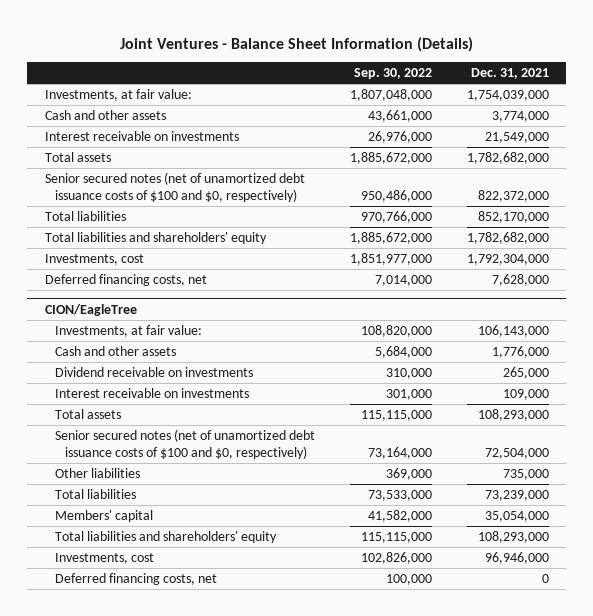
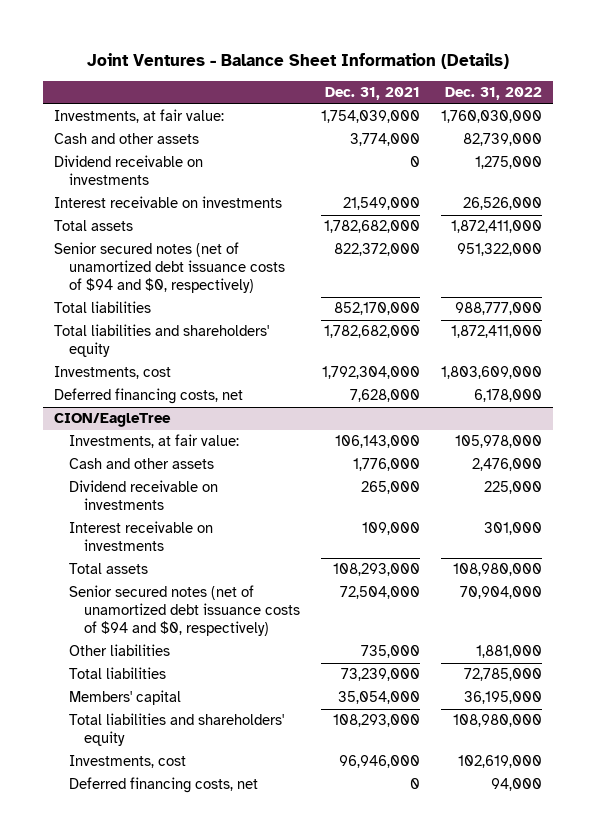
- | Sep. 30, 2022 | Dec. 31, 2021
+ | Dec. 31, 2021 | Dec. 31, 2022
+ Dividend receivable on investments | 0 | 1,275,000
- Senior secured notes (net of unamortized debt issuance costs of $100 and $0, respectively) | 950,486,000 | 822,372,000
+ Senior secured notes (net of unamortized debt issuance costs of $94 and $0, respectively) | 822,372,000 | 951,322,000
@ CION/EagleTree
- Senior secured notes (net of unamortized debt issuance costs of $100 and $0, respectively) | 73,164,000 | 72,504,000
+ Senior secured notes (net of unamortized debt issuance costs of $94 and $0, respectively) | 72,504,000 | 70,904,000

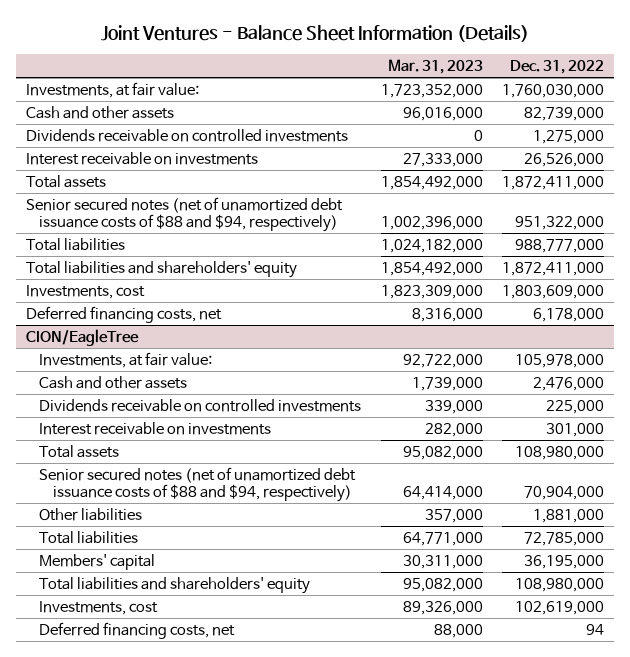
- | Dec. 31, 2021 | Dec. 31, 2022
+ | Mar. 31, 2023 | Dec. 31, 2022
- Dividend receivable on investments | 0 | 1,275,000
+ Dividends receivable on controlled investments | 0 | 1,275,000
- Senior secured notes (net of unamortized debt issuance costs of $94 and $0, respectively) | 822,372,000 | 951,322,000
+ Senior secured notes (net of unamortized debt issuance costs of $88 and $94, respectively) | 1,002,396,000 | 951,322,000
@ CION/EagleTree
- Dividend receivable on investments | 265,000 | 225,000
+ Dividends receivable on controlled investments | 339,000 | 225,000
- Senior secured notes (net of unamortized debt issuance costs of $94 and $0, respectively) | 72,504,000 | 70,904,000
+ Senior secured notes (net of unamortized debt issuance costs of $88 and $94, respectively) | 64,414,000 | 70,904,000
- Deferred financing costs, net | 0 | 94,000
+ Deferred financing costs, net | 88,000 | 94

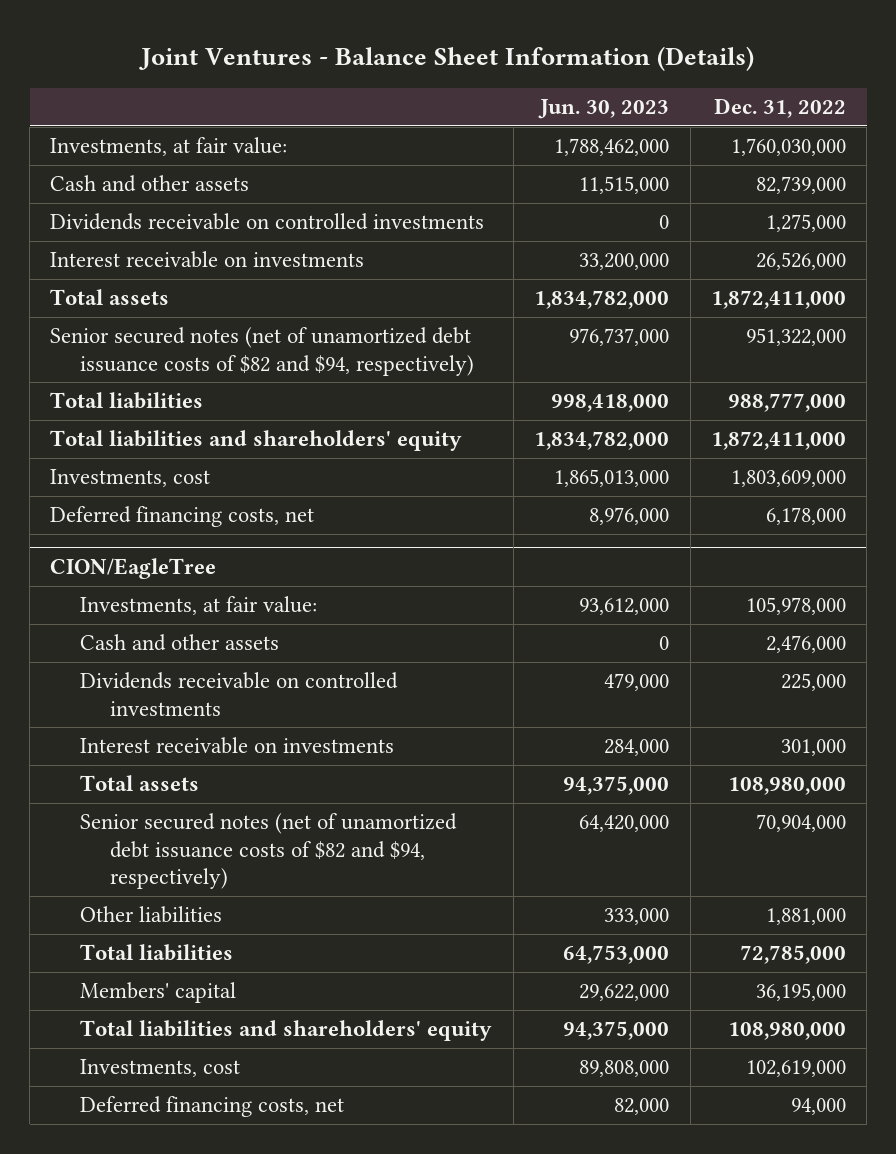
- | Mar. 31, 2023 | Dec. 31, 2022
+ | Jun. 30, 2023 | Dec. 31, 2022
- Senior secured notes (net of unamortized debt issuance costs of $88 and $94, respectively) | 1,002,396,000 | 951,322,000
+ Senior secured notes (net of unamortized debt issuance costs of $82 and $94, respectively) | 976,737,000 | 951,322,000
@ CION/EagleTree
- Senior secured notes (net of unamortized debt issuance costs of $88 and $94, respectively) | 64,414,000 | 70,904,000
+ Senior secured notes (net of unamortized debt issuance costs of $82 and $94, respectively) | 64,420,000 | 70,904,000
- Deferred financing costs, net | 88,000 | 94
+ Deferred financing costs, net | 82,000 | 94,000

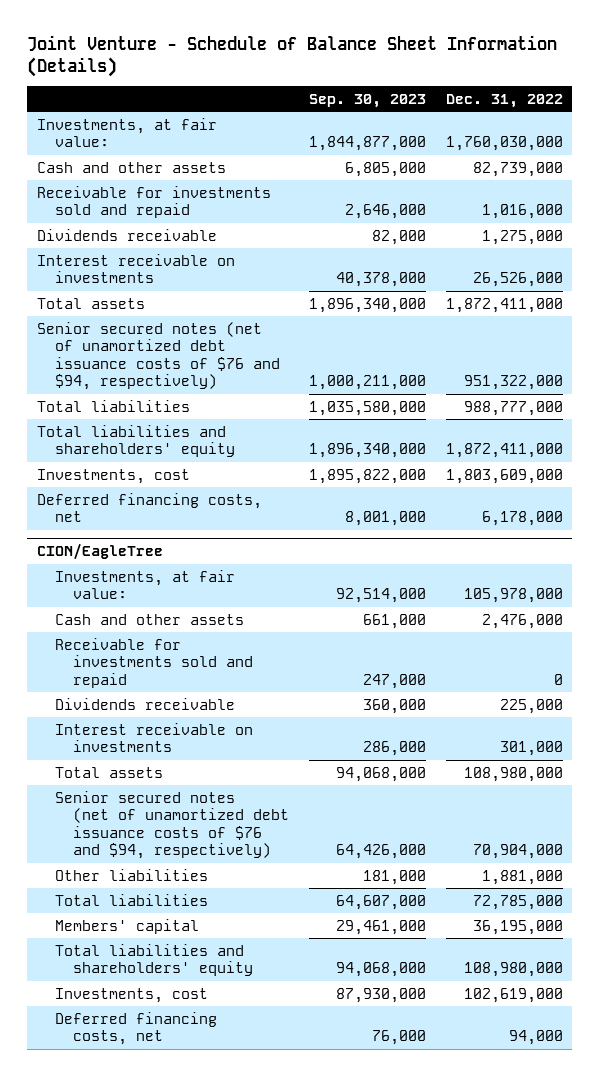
- Joint Ventures - Balance Sheet Information (Details)
+ Joint Venture - Schedule of Balance Sheet Information (Details)
- | Jun. 30, 2023 | Dec. 31, 2022
+ | Sep. 30, 2023 | Dec. 31, 2022
- Dividends receivable on controlled investments | 0 | 1,275,000
+ Receivable for investments sold and repaid | 2,646,000 | 1,016,000
+ Dividends receivable | 82,000 | 1,275,000
- Senior secured notes (net of unamortized debt issuance costs of $82 and $94, respectively) | 976,737,000 | 951,322,000
+ Senior secured notes (net of unamortized debt issuance costs of $76 and $94, respectively) | 1,000,211,000 | 951,322,000
@ CION/EagleTree
- Dividends receivable on controlled investments | 479,000 | 225,000
+ Receivable for investments sold and repaid | 247,000 | 0
+ Dividends receivable | 360,000 | 225,000
- Senior secured notes (net of unamortized debt issuance costs of $82 and $94, respectively) | 64,420,000 | 70,904,000
+ Senior secured notes (net of unamortized debt issuance costs of $76 and $94, respectively) | 64,426,000 | 70,904,000

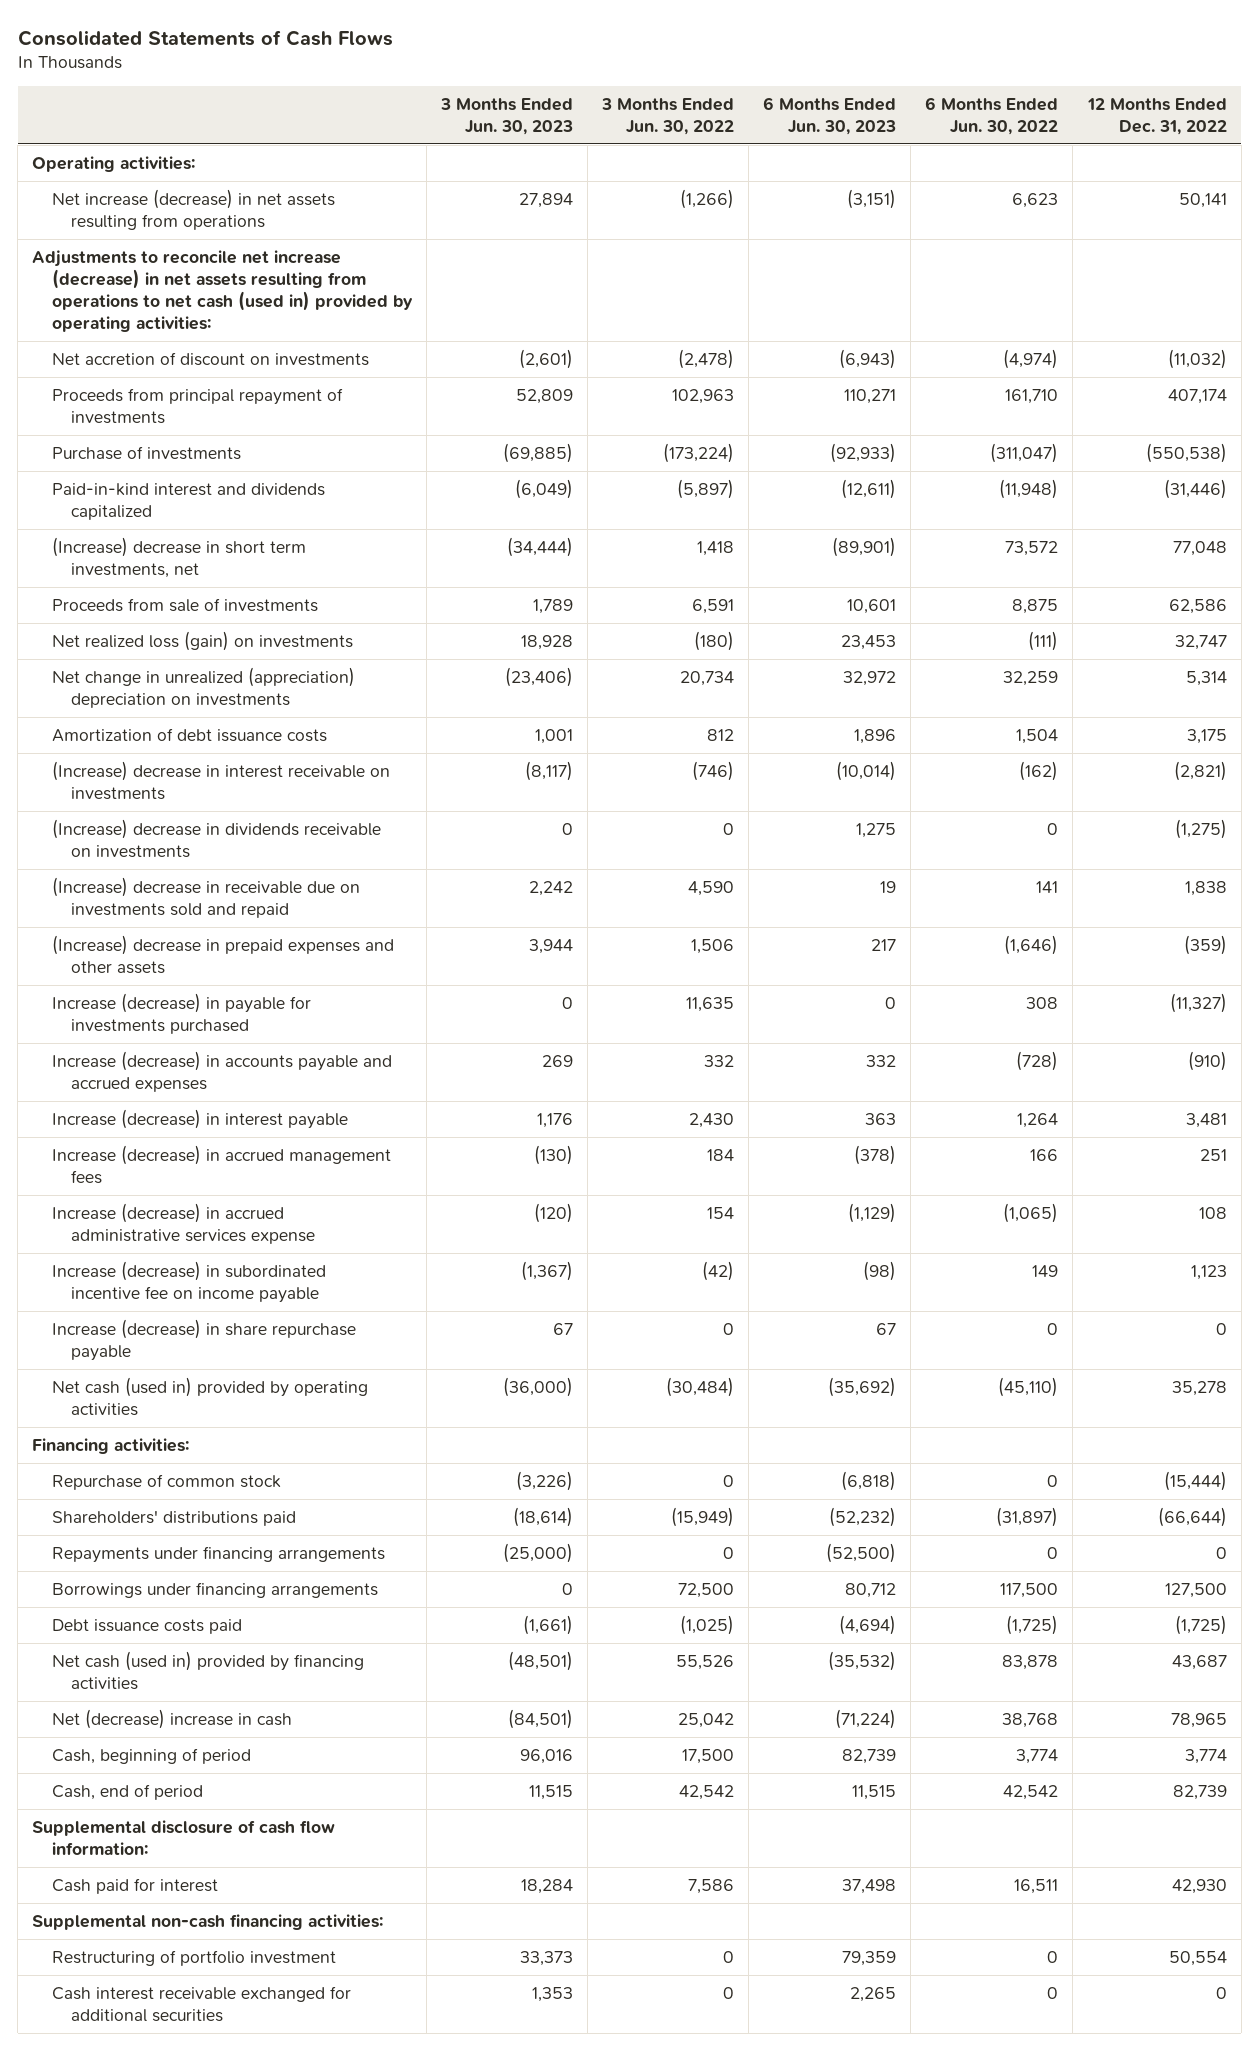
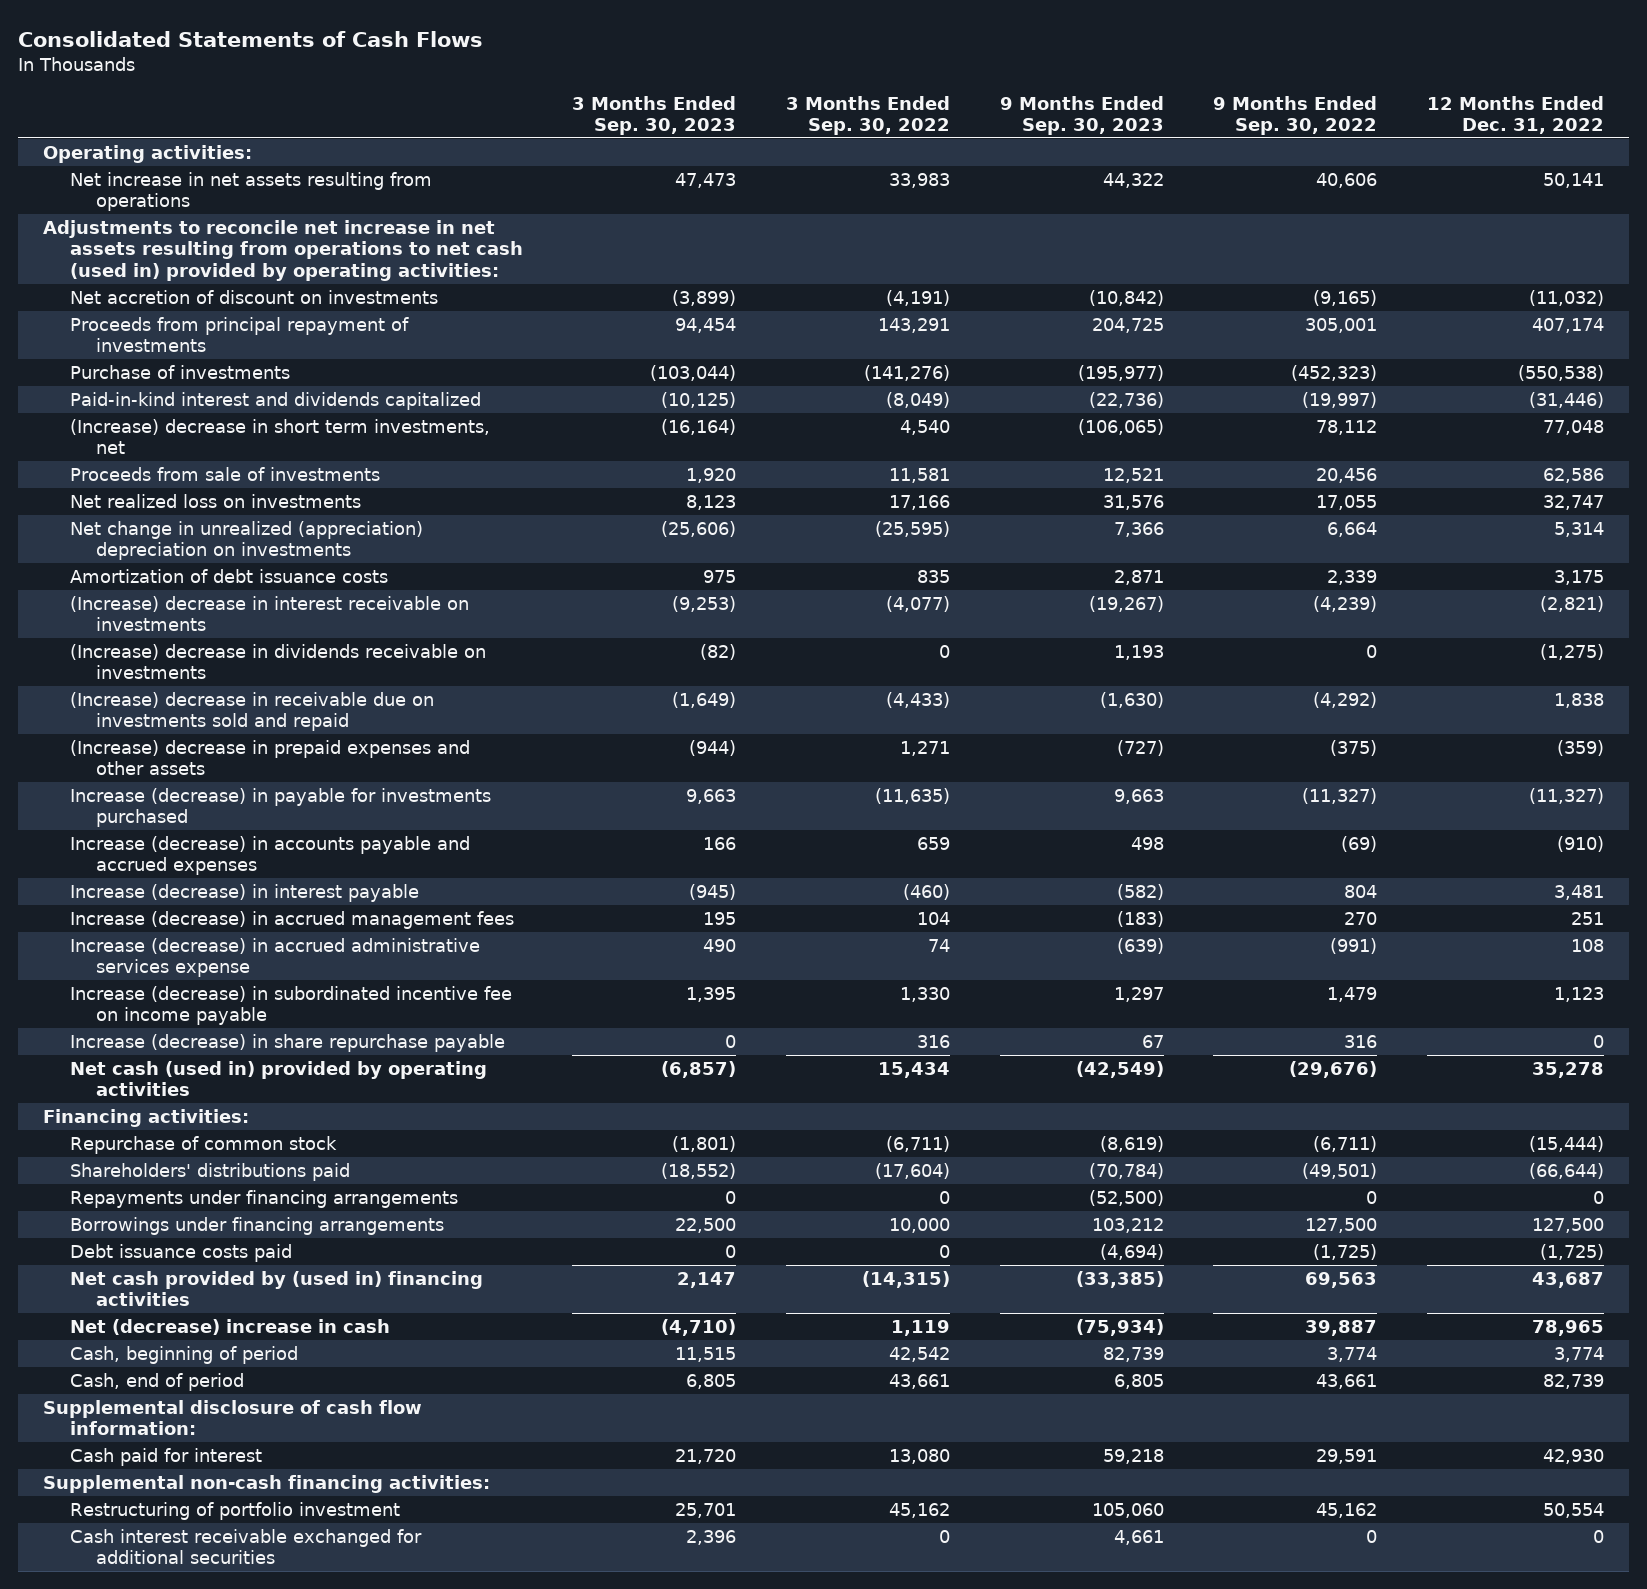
- | 3 Months Ended Jun. 30, 2023 | 3 Months Ended Jun. 30, 2022 | 6 Months Ended Jun. 30, 2023 | 6 Months Ended Jun. 30, 2022 | 12 Months Ended Dec. 31, 2022
+ | 3 Months Ended Sep. 30, 2023 | 3 Months Ended Sep. 30, 2022 | 9 Months Ended Sep. 30, 2023 | 9 Months Ended Sep. 30, 2022 | 12 Months Ended Dec. 31, 2022
- Net increase (decrease) in net assets resulting from operations | 27,894 | (1,266) | (3,151) | 6,623 | 50,141
- Adjustments to reconcile net increase (decrease) in net assets resulting from operations to net cash (used in) provided by operating activities:
+ Net increase in net assets resulting from operations | 47,473 | 33,983 | 44,322 | 40,606 | 50,141
+ Adjustments to reconcile net increase in net assets resulting from operations to net cash (used in) provided by operating activities:
- Net realized loss (gain) on investments | 18,928 | (180) | 23,453 | (111) | 32,747
+ Net realized loss on investments | 8,123 | 17,166 | 31,576 | 17,055 | 32,747
- Net cash (used in) provided by financing activities | (48,501) | 55,526 | (35,532) | 83,878 | 43,687
+ Net cash provided by (used in) financing activities | 2,147 | (14,315) | (33,385) | 69,563 | 43,687

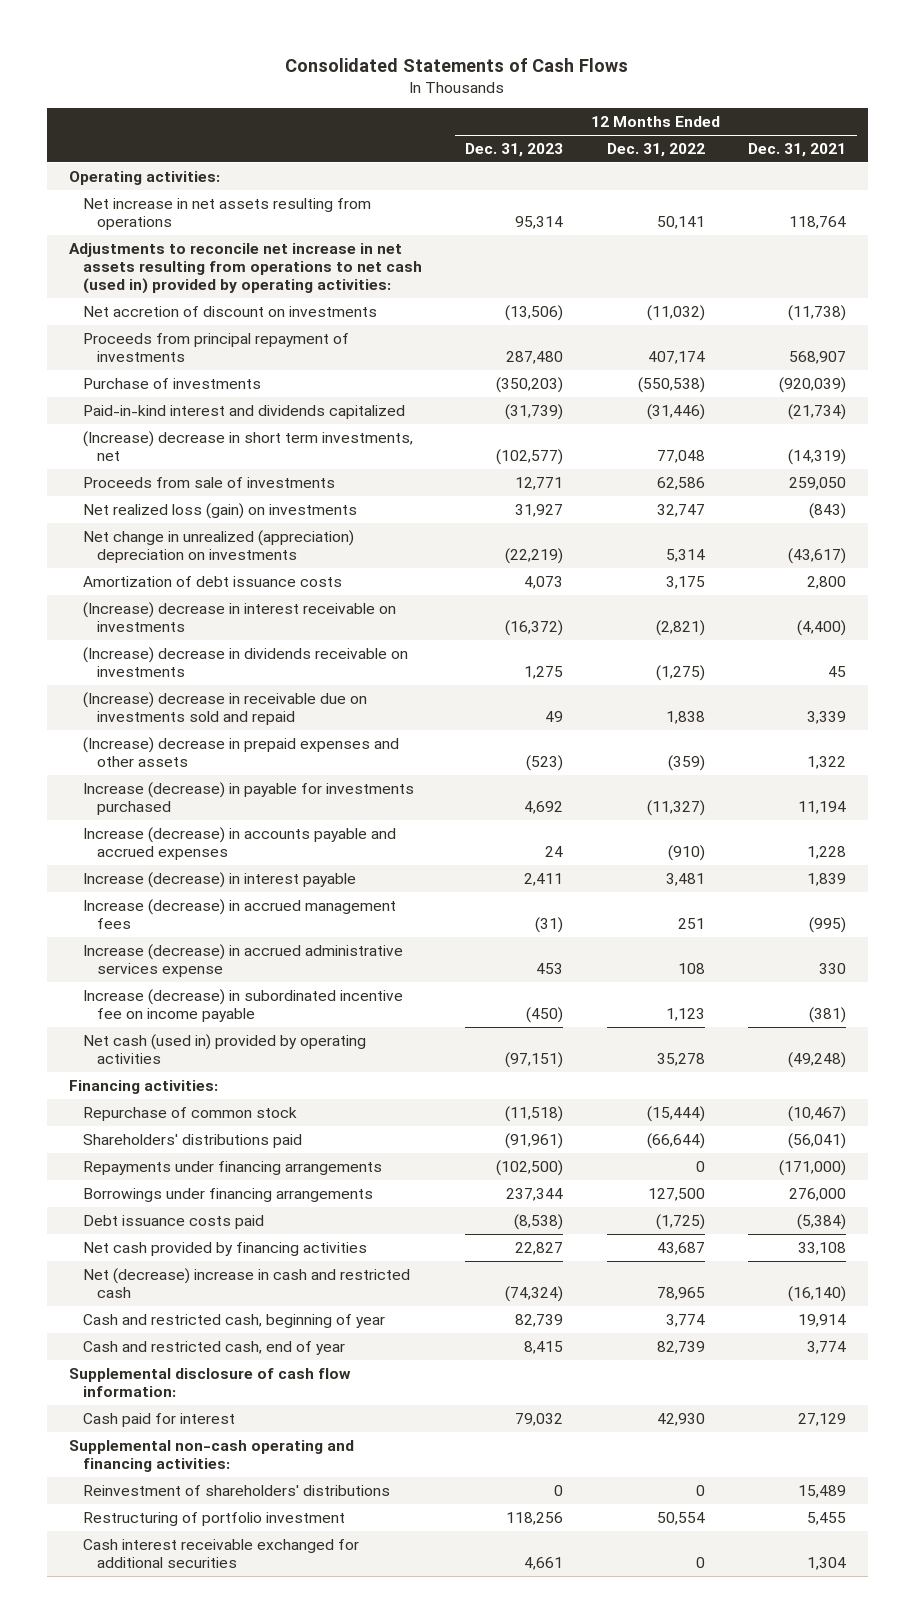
- | 3 Months Ended Sep. 30, 2023 | 3 Months Ended Sep. 30, 2022 | 9 Months Ended Sep. 30, 2023 | 9 Months Ended Sep. 30, 2022 | 12 Months Ended Dec. 31, 2022
+ | 12 Months Ended Dec. 31, 2023 | 12 Months Ended Dec. 31, 2022 | 12 Months Ended Dec. 31, 2021
- Net realized loss on investments | 8,123 | 17,166 | 31,576 | 17,055 | 32,747
+ Net realized loss (gain) on investments | 31,927 | 32,747 | (843)
- Increase (decrease) in share repurchase payable | 0 | 316 | 67 | 316 | 0
- Net cash provided by (used in) financing activities | 2,147 | (14,315) | (33,385) | 69,563 | 43,687
- Net (decrease) increase in cash | (4,710) | 1,119 | (75,934) | 39,887 | 78,965
- Cash, beginning of period | 11,515 | 42,542 | 82,739 | 3,774 | 3,774
- Cash, end of period | 6,805 | 43,661 | 6,805 | 43,661 | 82,739
+ Net cash provided by financing activities | 22,827 | 43,687 | 33,108
+ Net (decrease) increase in cash and restricted cash | (74,324) | 78,965 | (16,140)
+ Cash and restricted cash, beginning of year | 82,739 | 3,774 | 19,914
+ Cash and restricted cash, end of year | 8,415 | 82,739 | 3,774
- Supplemental non-cash financing activities:
+ Supplemental non-cash operating and financing activities:
+ Reinvestment of shareholders' distributions | 0 | 0 | 15,489

